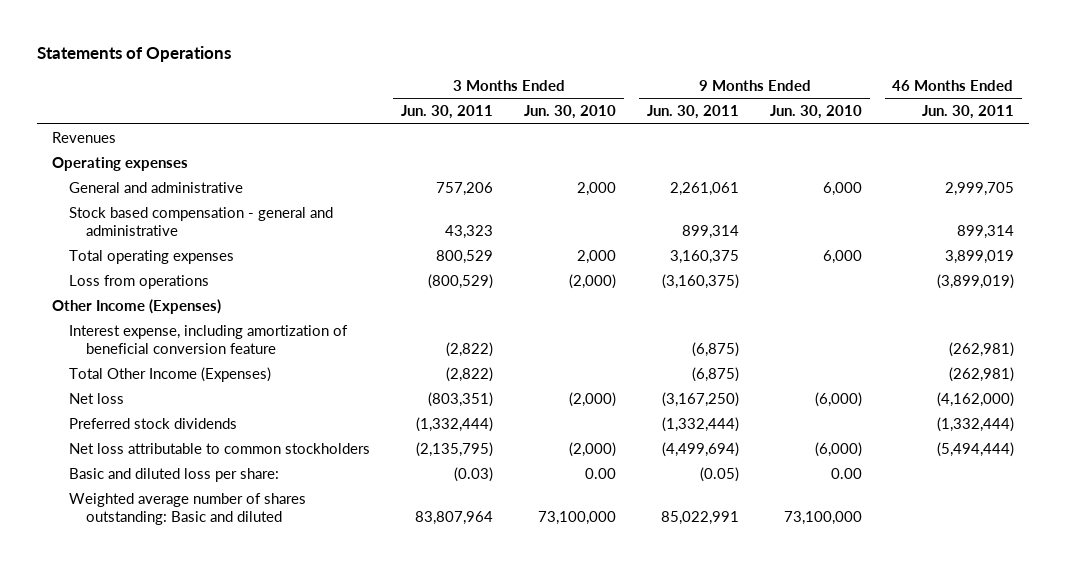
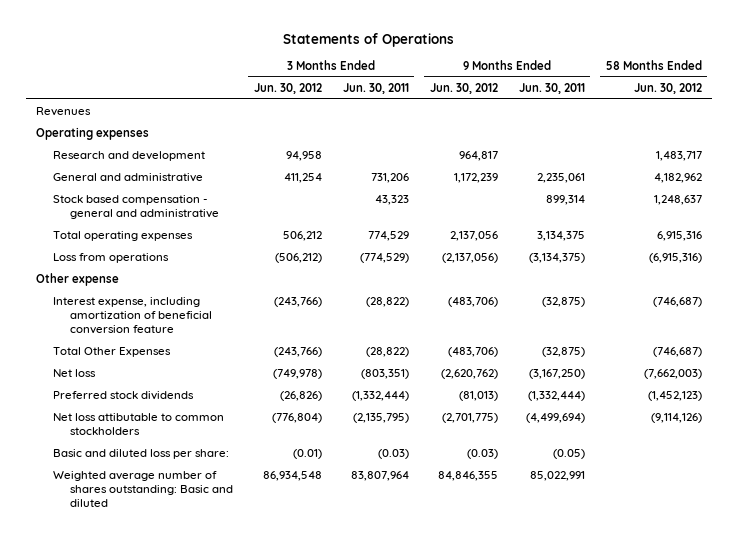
- | 3 Months Ended Jun. 30, 2011 | 3 Months Ended Jun. 30, 2010 | 9 Months Ended Jun. 30, 2011 | 9 Months Ended Jun. 30, 2010 | 46 Months Ended Jun. 30, 2011
+ | 3 Months Ended Jun. 30, 2012 | 3 Months Ended Jun. 30, 2011 | 9 Months Ended Jun. 30, 2012 | 9 Months Ended Jun. 30, 2011 | 58 Months Ended Jun. 30, 2012
- General and administrative | 757,206 | 2,000 | 2,261,061 | 6,000 | 2,999,705
+ Research and development | 94,958 | | 964,817 | | 1,483,717
+ General and administrative | 411,254 | 731,206 | 1,172,239 | 2,235,061 | 4,182,962
- Total operating expenses | 800,529 | 2,000 | 3,160,375 | 6,000 | 3,899,019
- Loss from operations | (800,529) | (2,000) | (3,160,375) | | (3,899,019)
- Other Income (Expenses)
- Interest expense, including amortization of beneficial conversion feature | (2,822) | | (6,875) | | (262,981)
- Total Other Income (Expenses) | (2,822) | | (6,875) | | (262,981)
+ Total operating expenses | 506,212 | 774,529 | 2,137,056 | 3,134,375 | 6,915,316
+ Loss from operations | (506,212) | (774,529) | (2,137,056) | (3,134,375) | (6,915,316)
+ Other expense
+ Interest expense, including amortization of beneficial conversion feature | (243,766) | (28,822) | (483,706) | (32,875) | (746,687)
+ Total Other Expenses | (243,766) | (28,822) | (483,706) | (32,875) | (746,687)
- Net loss attributable to common stockholders | (2,135,795) | (2,000) | (4,499,694) | (6,000) | (5,494,444)
+ Net loss attibutable to common stockholders | (776,804) | (2,135,795) | (2,701,775) | (4,499,694) | (9,114,126)

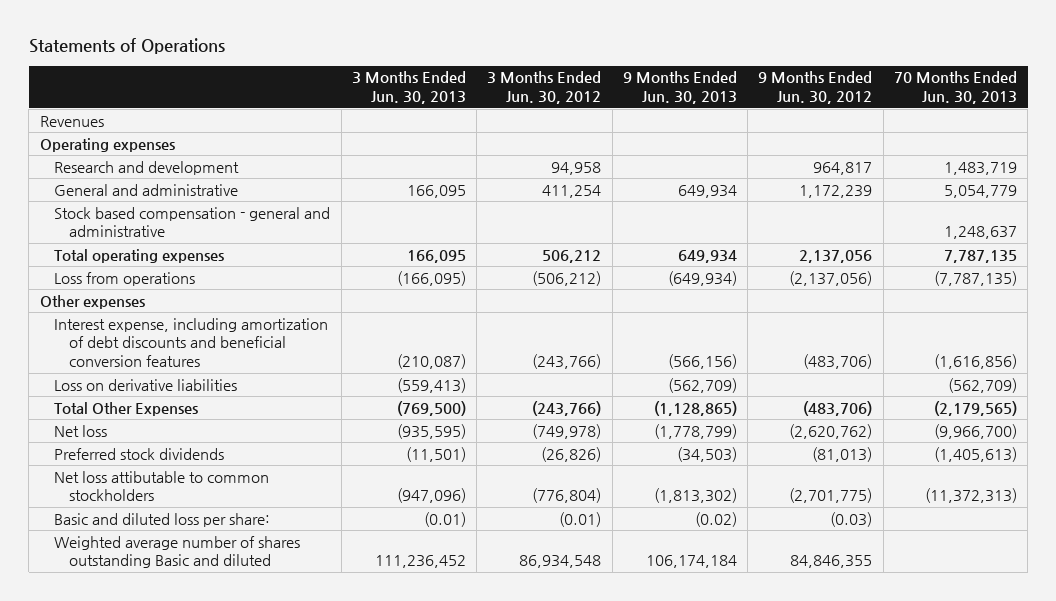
- | 3 Months Ended Jun. 30, 2012 | 3 Months Ended Jun. 30, 2011 | 9 Months Ended Jun. 30, 2012 | 9 Months Ended Jun. 30, 2011 | 58 Months Ended Jun. 30, 2012
+ | 3 Months Ended Jun. 30, 2013 | 3 Months Ended Jun. 30, 2012 | 9 Months Ended Jun. 30, 2013 | 9 Months Ended Jun. 30, 2012 | 70 Months Ended Jun. 30, 2013
- Other expense
- Interest expense, including amortization of beneficial conversion feature | (243,766) | (28,822) | (483,706) | (32,875) | (746,687)
+ Other expenses
+ Interest expense, including amortization of debt discounts and beneficial conversion features | (210,087) | (243,766) | (566,156) | (483,706) | (1,616,856)
+ Loss on derivative liabilities | (559,413) | | (562,709) | | (562,709)
- Weighted average number of shares outstanding: Basic and diluted | 86,934,548 | 83,807,964 | 84,846,355 | 85,022,991 |
+ Weighted average number of shares outstanding Basic and diluted | 111,236,452 | 86,934,548 | 106,174,184 | 84,846,355 |

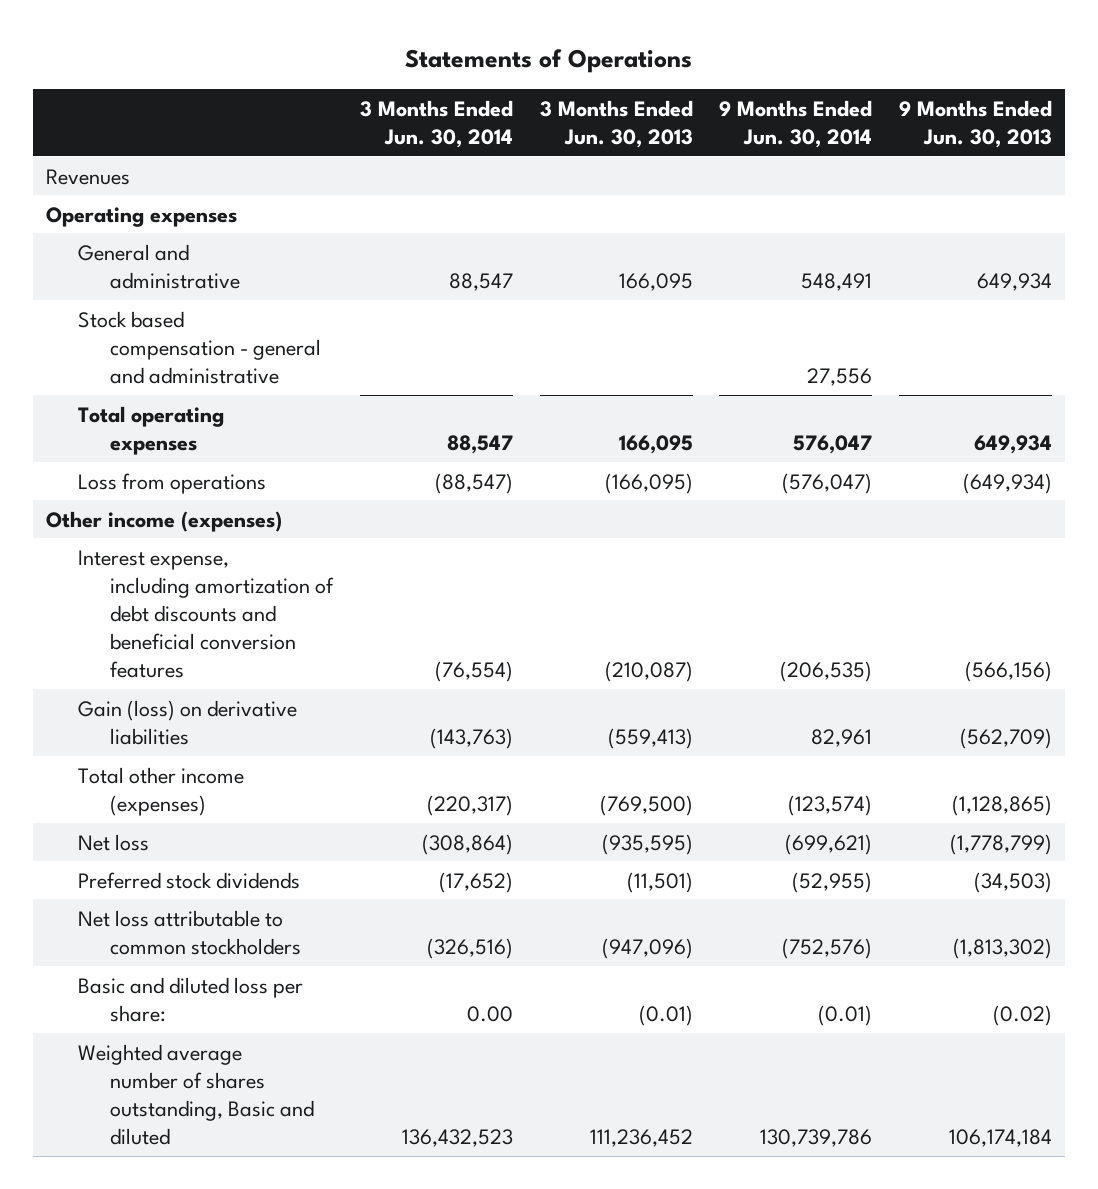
- | 3 Months Ended Jun. 30, 2013 | 3 Months Ended Jun. 30, 2012 | 9 Months Ended Jun. 30, 2013 | 9 Months Ended Jun. 30, 2012 | 70 Months Ended Jun. 30, 2013
+ | 3 Months Ended Jun. 30, 2014 | 3 Months Ended Jun. 30, 2013 | 9 Months Ended Jun. 30, 2014 | 9 Months Ended Jun. 30, 2013
- Research and development | | 94,958 | | 964,817 | 1,483,719
- Other expenses
+ Other income (expenses)
- Loss on derivative liabilities | (559,413) | | (562,709) | | (562,709)
- Total Other Expenses | (769,500) | (243,766) | (1,128,865) | (483,706) | (2,179,565)
+ Gain (loss) on derivative liabilities | (143,763) | (559,413) | 82,961 | (562,709)
+ Total other income (expenses) | (220,317) | (769,500) | (123,574) | (1,128,865)
- Net loss attibutable to common stockholders | (947,096) | (776,804) | (1,813,302) | (2,701,775) | (11,372,313)
+ Net loss attributable to common stockholders | (326,516) | (947,096) | (752,576) | (1,813,302)
- Weighted average number of shares outstanding Basic and diluted | 111,236,452 | 86,934,548 | 106,174,184 | 84,846,355 |
+ Weighted average number of shares outstanding, Basic and diluted | 136,432,523 | 111,236,452 | 130,739,786 | 106,174,184

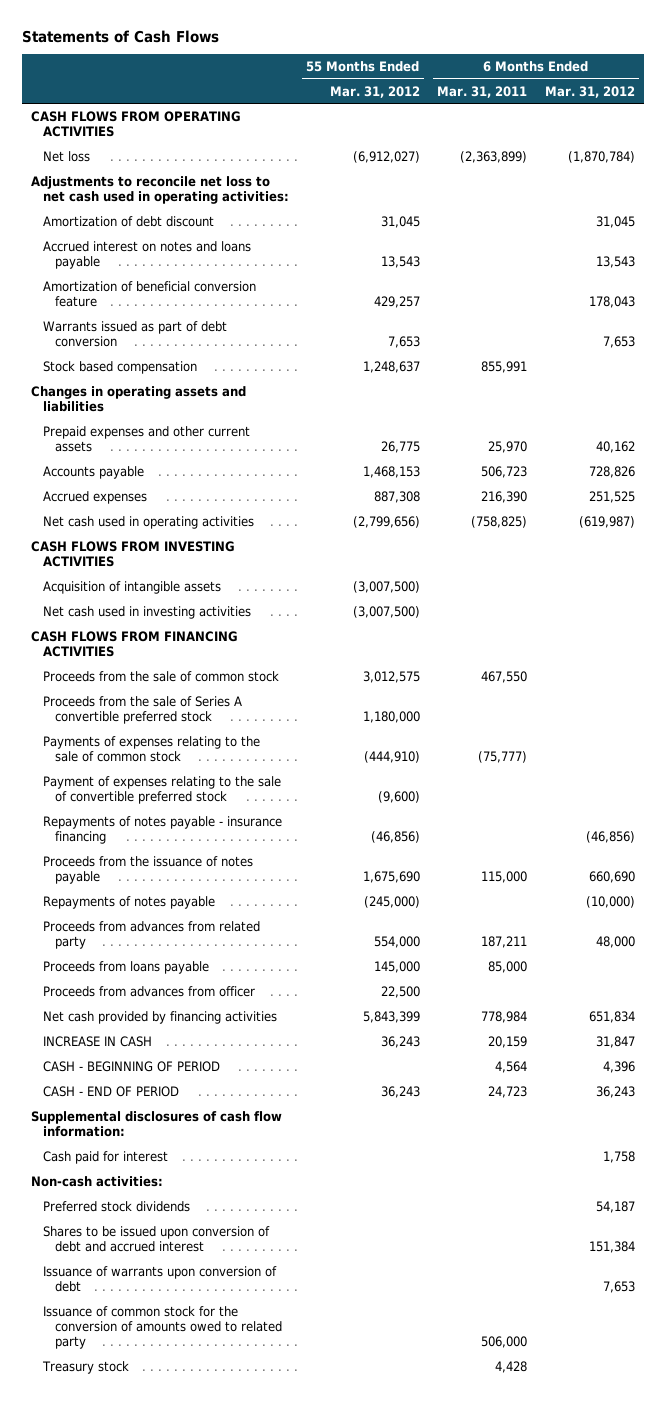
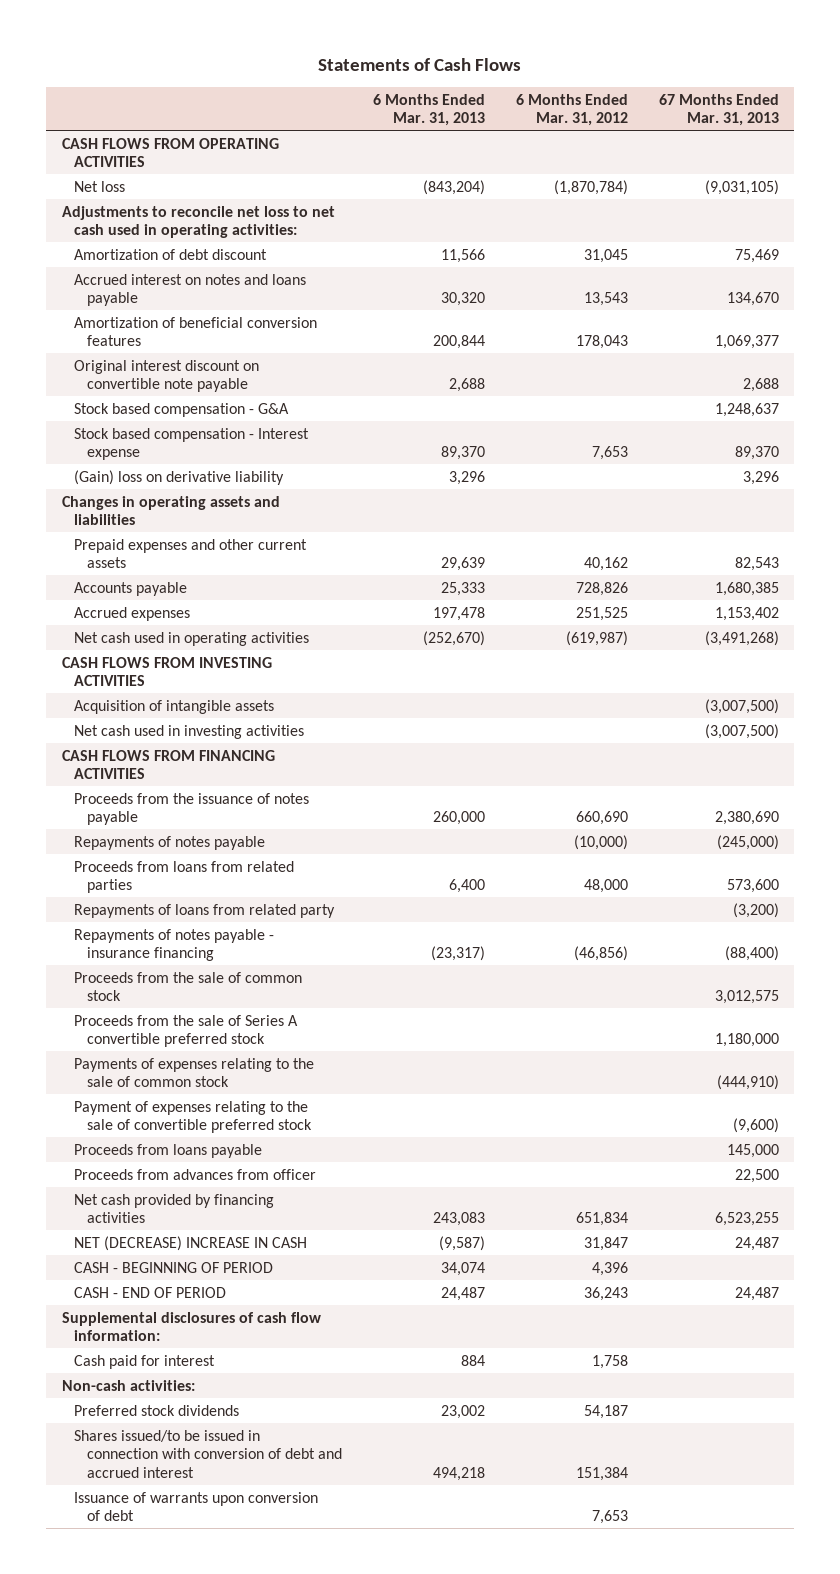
- | 55 Months Ended Mar. 31, 2012 | 6 Months Ended Mar. 31, 2011 | 6 Months Ended Mar. 31, 2012
+ | 6 Months Ended Mar. 31, 2013 | 6 Months Ended Mar. 31, 2012 | 67 Months Ended Mar. 31, 2013
- Amortization of beneficial conversion feature | 429,257 | | 178,043
- Warrants issued as part of debt conversion | 7,653 | | 7,653
- Stock based compensation | 1,248,637 | 855,991 |
+ Amortization of beneficial conversion features | 200,844 | 178,043 | 1,069,377
+ Original interest discount on convertible note payable | 2,688 | | 2,688
+ Stock based compensation - G&A | | | 1,248,637
+ Stock based compensation - Interest expense | 89,370 | 7,653 | 89,370
+ (Gain) loss on derivative liability | 3,296 | | 3,296
moved up: Proceeds from the issuance of notes payable | 260,000 | 660,690 | 2,380,690
moved up: Repayments of notes payable | | (10,000) | (245,000)
+ Proceeds from loans from related parties | 6,400 | 48,000 | 573,600
+ Repayments of loans from related party | | | (3,200)
moved up: Repayments of notes payable - insurance financing | (23,317) | (46,856) | (88,400)
- Proceeds from advances from related party | 554,000 | 187,211 | 48,000
- INCREASE IN CASH | 36,243 | 20,159 | 31,847
+ NET (DECREASE) INCREASE IN CASH | (9,587) | 31,847 | 24,487
- Shares to be issued upon conversion of debt and accrued interest | | | 151,384
+ Shares issued/to be issued in connection with conversion of debt and accrued interest | 494,218 | 151,384 |
- Issuance of common stock for the conversion of amounts owed to related party | | 506,000 |
- Treasury stock | | 4,428 |

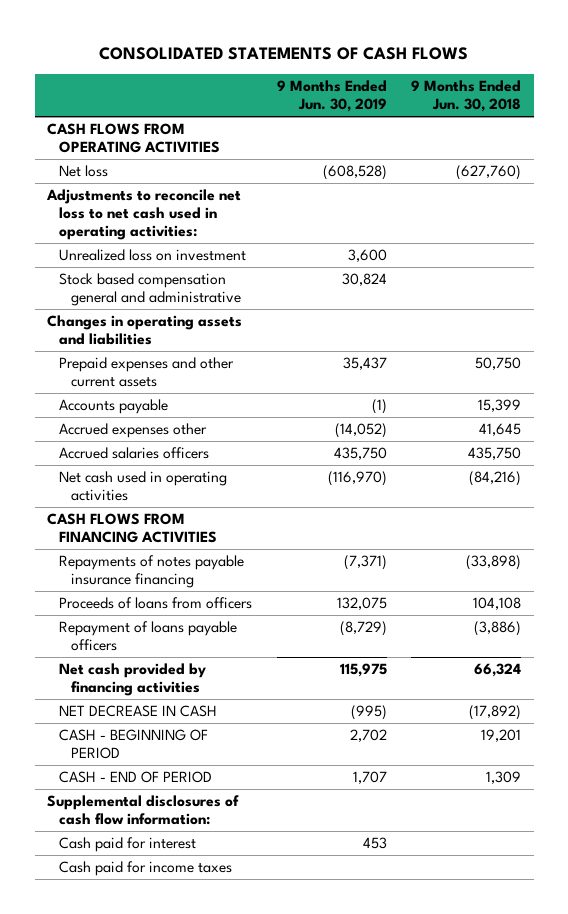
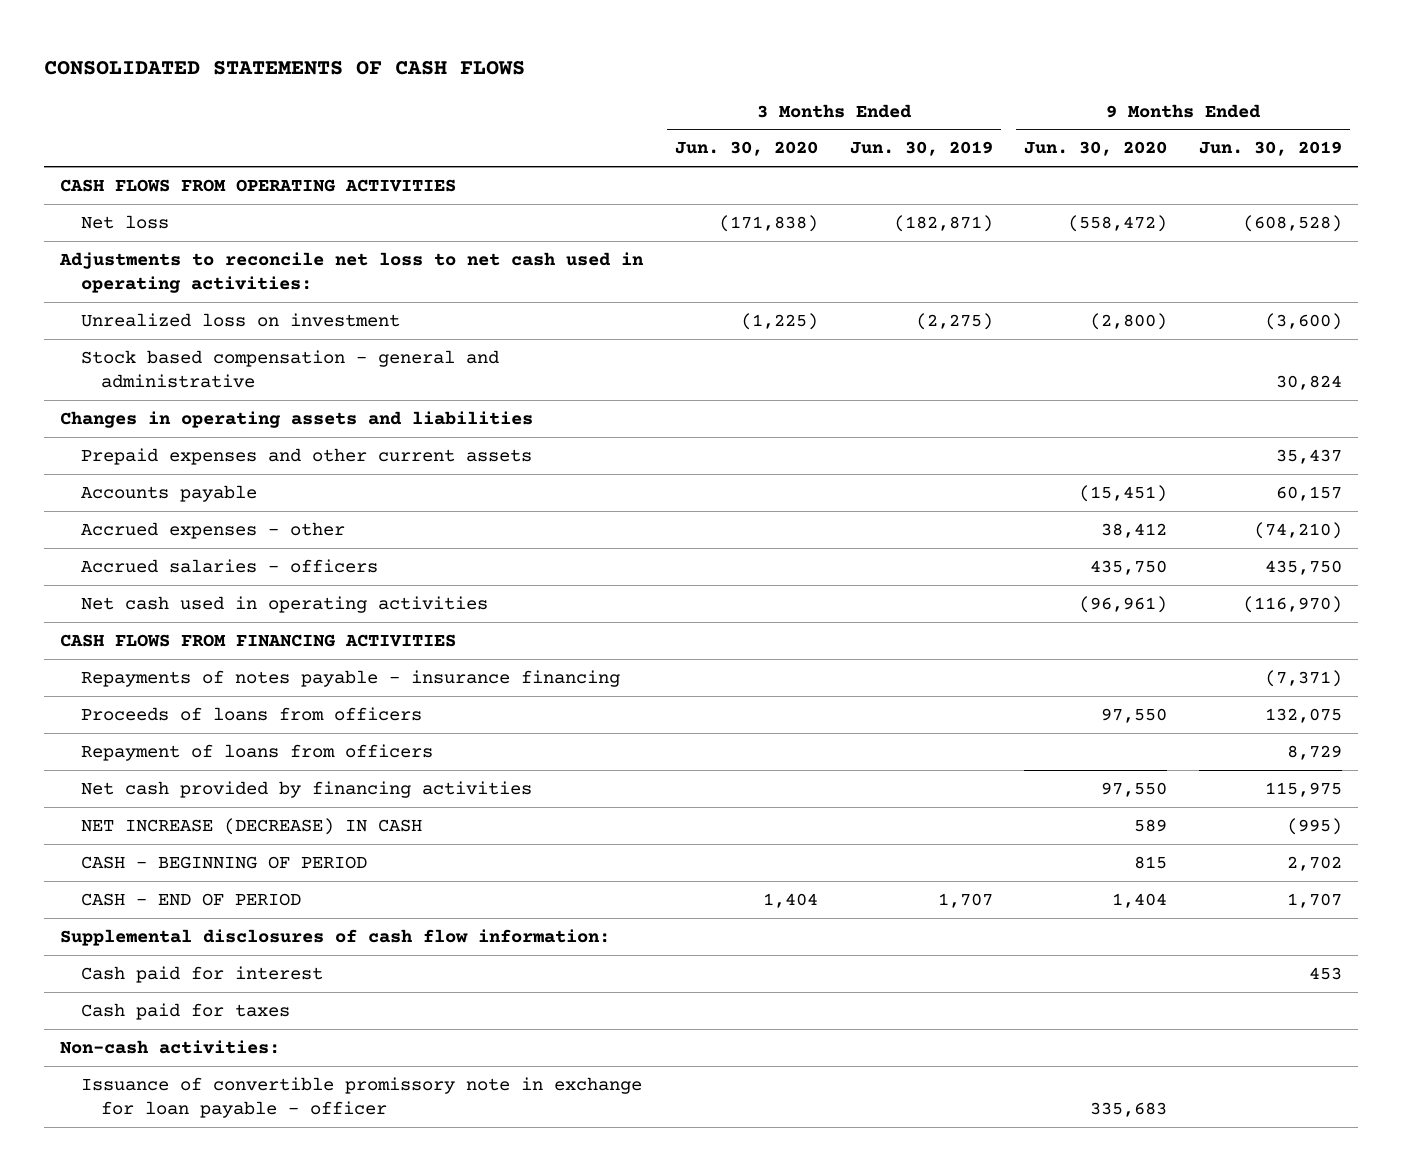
- | 9 Months Ended Jun. 30, 2019 | 9 Months Ended Jun. 30, 2018
+ | 3 Months Ended Jun. 30, 2020 | 3 Months Ended Jun. 30, 2019 | 9 Months Ended Jun. 30, 2020 | 9 Months Ended Jun. 30, 2019
- Unrealized loss on investment | 3,600 |
- Stock based compensation general and administrative | 30,824 |
+ Unrealized loss on investment | (1,225) | (2,275) | (2,800) | (3,600)
+ Stock based compensation - general and administrative | | | | 30,824
- Accounts payable | (1) | 15,399
- Accrued expenses other | (14,052) | 41,645
- Accrued salaries officers | 435,750 | 435,750
+ Accounts payable | | | (15,451) | 60,157
+ Accrued expenses - other | | | 38,412 | (74,210)
+ Accrued salaries - officers | | | 435,750 | 435,750
- Repayments of notes payable insurance financing | (7,371) | (33,898)
+ Repayments of notes payable - insurance financing | | | | (7,371)
- Repayment of loans payable officers | (8,729) | (3,886)
+ Repayment of loans from officers | | | | 8,729
- NET DECREASE IN CASH | (995) | (17,892)
+ NET INCREASE (DECREASE) IN CASH | | | 589 | (995)
- Cash paid for income taxes
+ Cash paid for taxes
+ Non-cash activities:
+ Issuance of convertible promissory note in exchange for loan payable - officer | | | 335,683 |

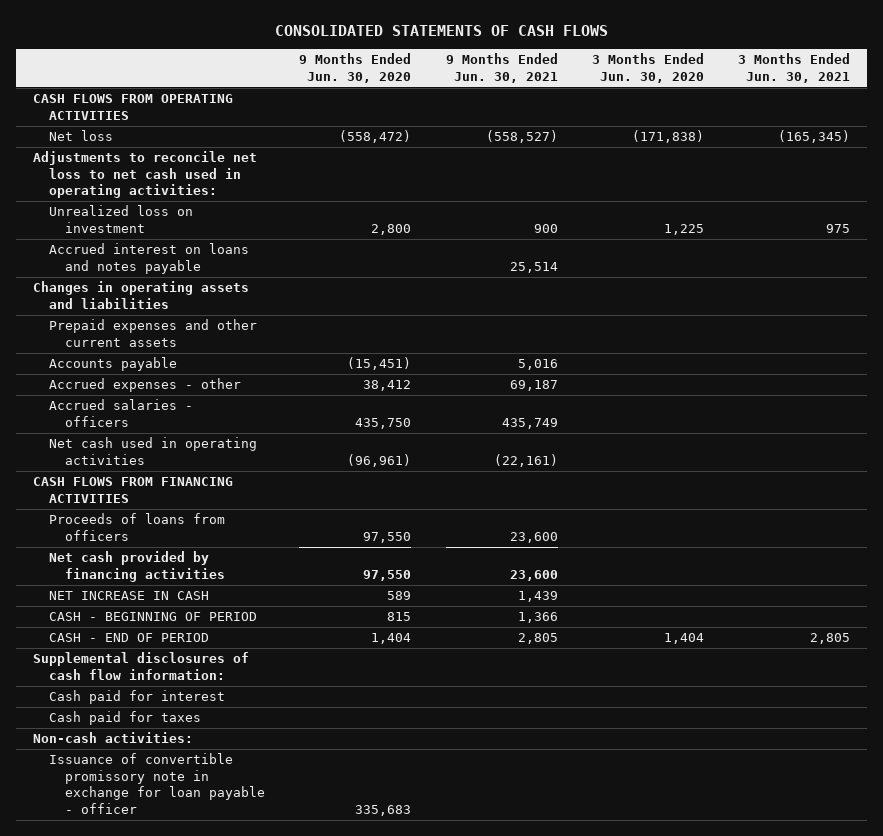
- | 3 Months Ended Jun. 30, 2020 | 3 Months Ended Jun. 30, 2019 | 9 Months Ended Jun. 30, 2020 | 9 Months Ended Jun. 30, 2019
+ | 9 Months Ended Jun. 30, 2020 | 9 Months Ended Jun. 30, 2021 | 3 Months Ended Jun. 30, 2020 | 3 Months Ended Jun. 30, 2021
- Unrealized loss on investment | (1,225) | (2,275) | (2,800) | (3,600)
- Stock based compensation - general and administrative | | | | 30,824
+ Unrealized loss on investment | 2,800 | 900 | 1,225 | 975
+ Accrued interest on loans and notes payable | | 25,514 | |
- Repayments of notes payable - insurance financing | | | | (7,371)
- Repayment of loans from officers | | | | 8,729
- NET INCREASE (DECREASE) IN CASH | | | 589 | (995)
+ NET INCREASE IN CASH | 589 | 1,439 | |

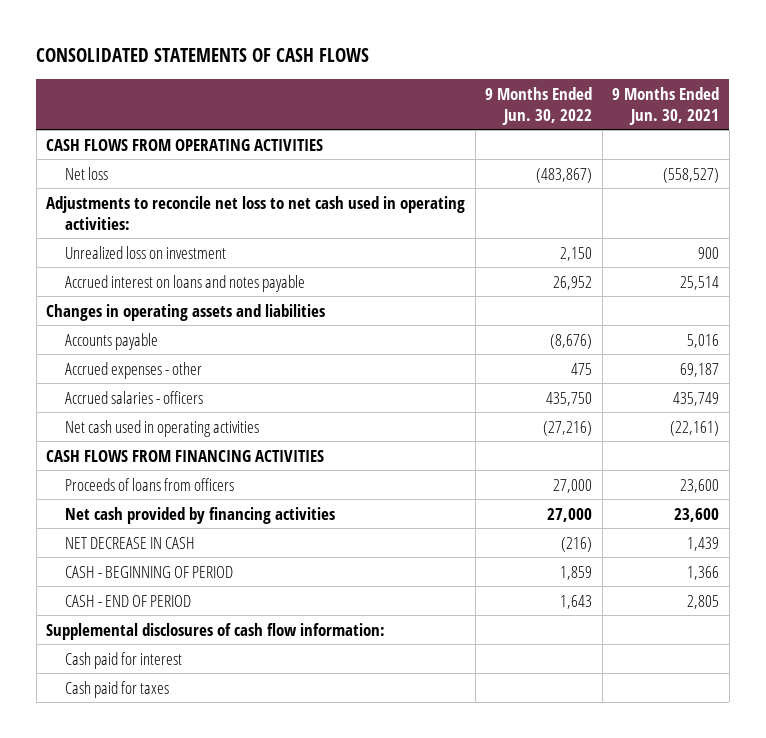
- | 9 Months Ended Jun. 30, 2020 | 9 Months Ended Jun. 30, 2021 | 3 Months Ended Jun. 30, 2020 | 3 Months Ended Jun. 30, 2021
+ | 9 Months Ended Jun. 30, 2022 | 9 Months Ended Jun. 30, 2021
- Prepaid expenses and other current assets
- NET INCREASE IN CASH | 589 | 1,439 | |
+ NET DECREASE IN CASH | (216) | 1,439
- Non-cash activities:
- Issuance of convertible promissory note in exchange for loan payable - officer | 335,683 | | |

